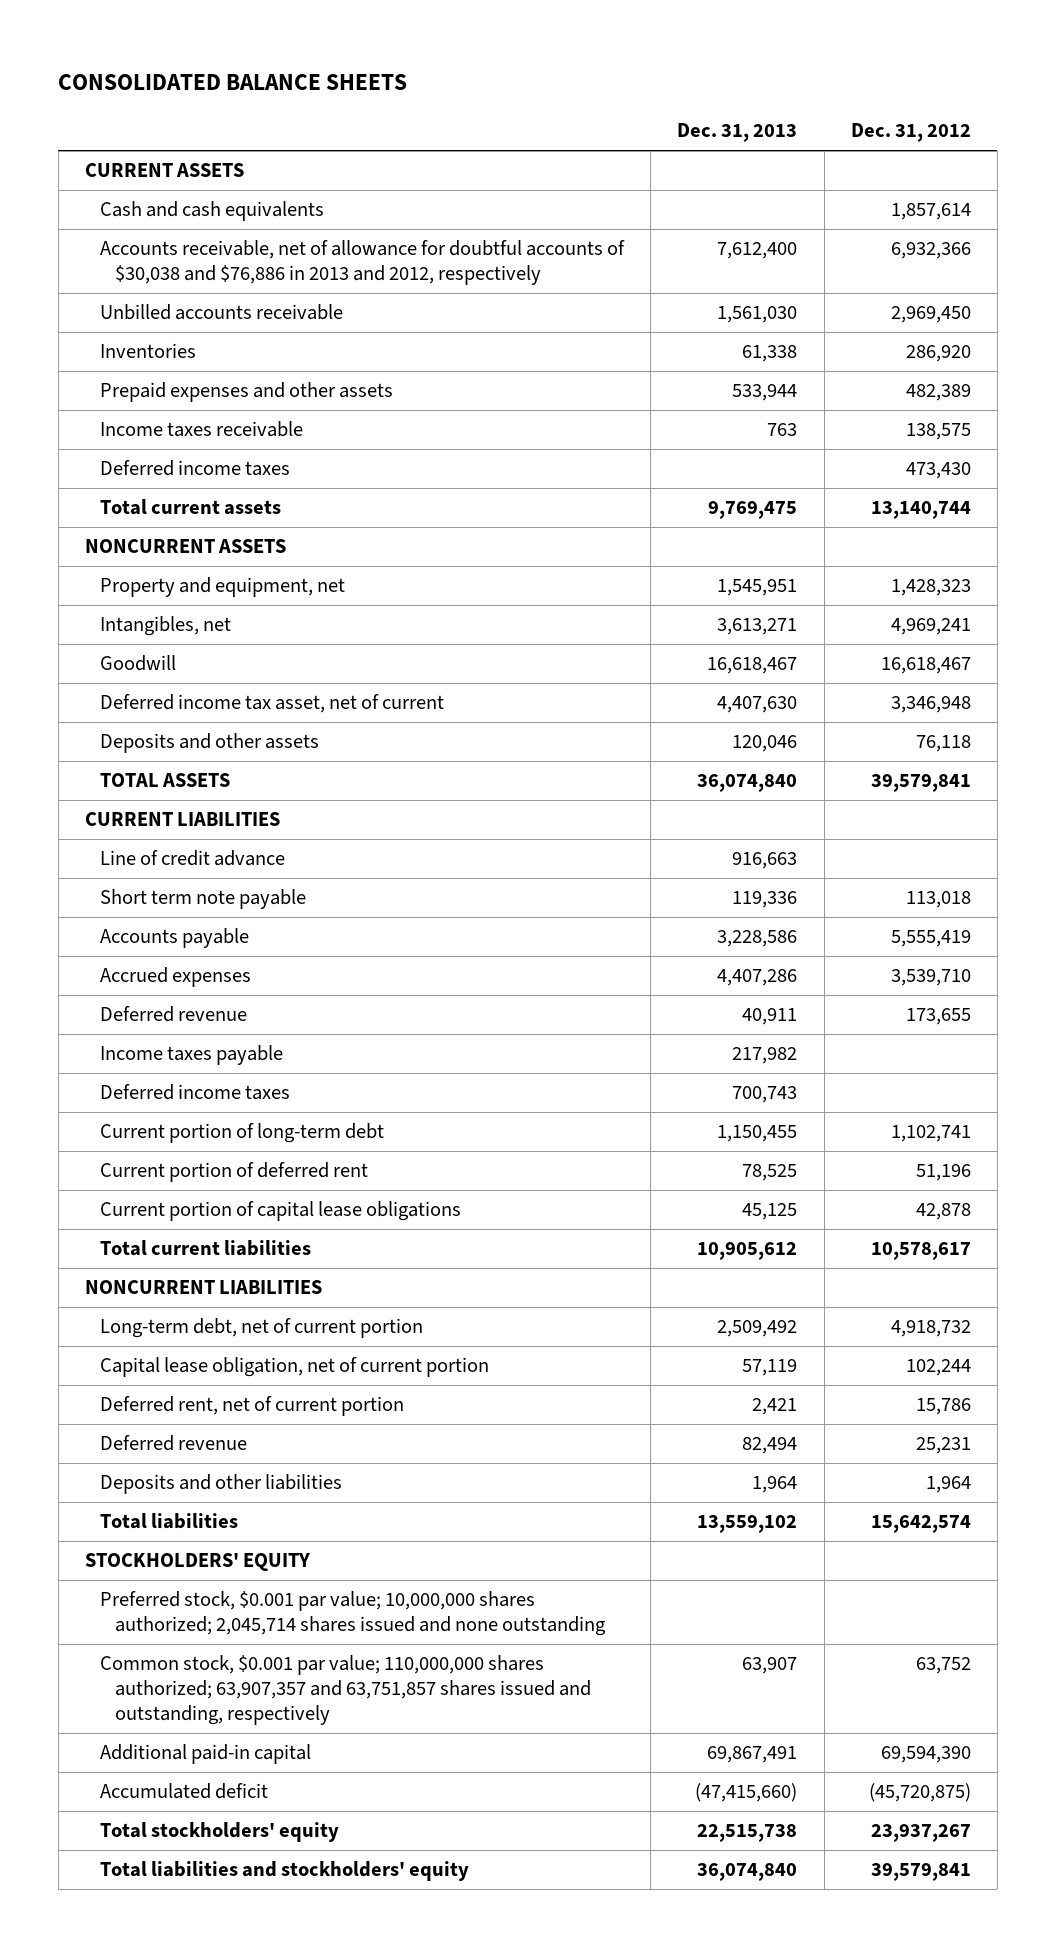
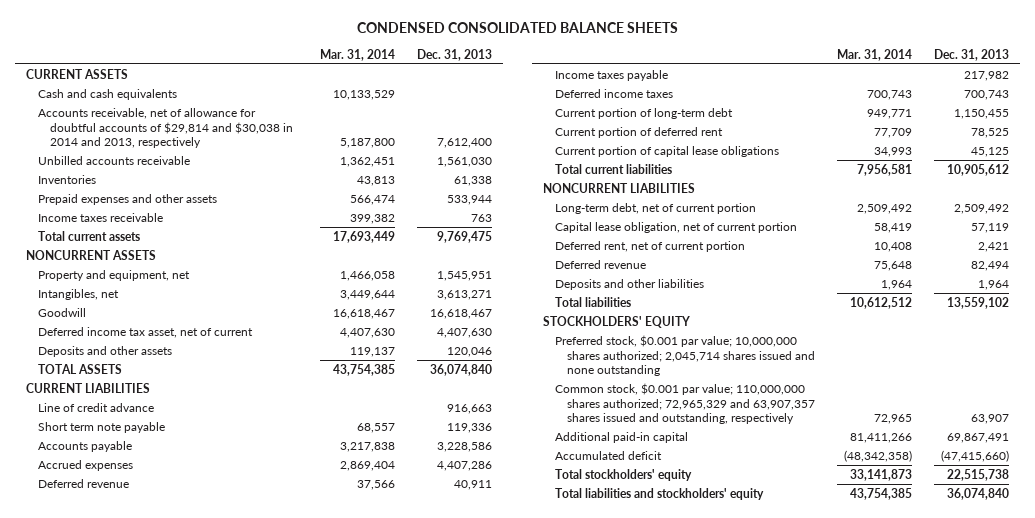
- CONSOLIDATED BALANCE SHEETS
+ CONDENSED CONSOLIDATED BALANCE SHEETS
- | Dec. 31, 2013 | Dec. 31, 2012
+ | Mar. 31, 2014 | Dec. 31, 2013
- Accounts receivable, net of allowance for doubtful accounts of $30,038 and $76,886 in 2013 and 2012, respectively | 7,612,400 | 6,932,366
+ Accounts receivable, net of allowance for doubtful accounts of $29,814 and $30,038 in 2014 and 2013, respectively | 5,187,800 | 7,612,400
- Deferred income taxes | | 473,430
- Common stock, $0.001 par value; 110,000,000 shares authorized; 63,907,357 and 63,751,857 shares issued and outstanding, respectively | 63,907 | 63,752
+ Common stock, $0.001 par value; 110,000,000 shares authorized; 72,965,329 and 63,907,357 shares issued and outstanding, respectively | 72,965 | 63,907

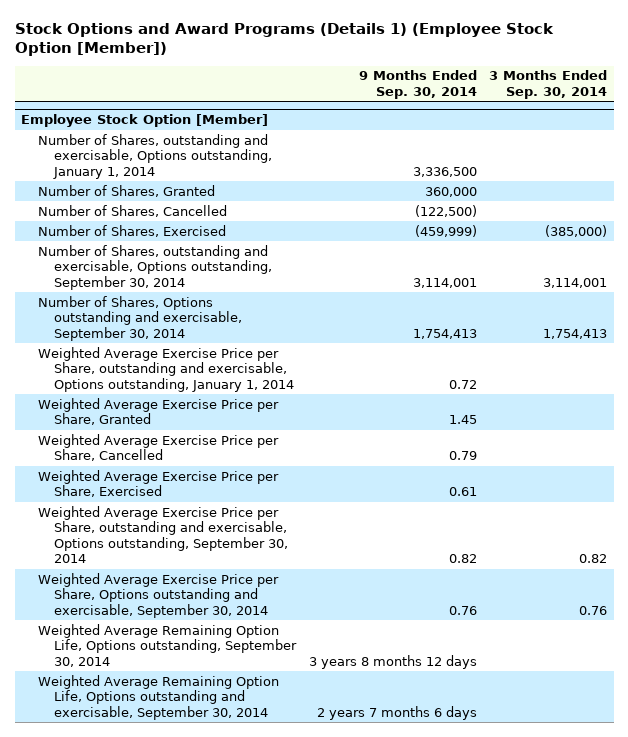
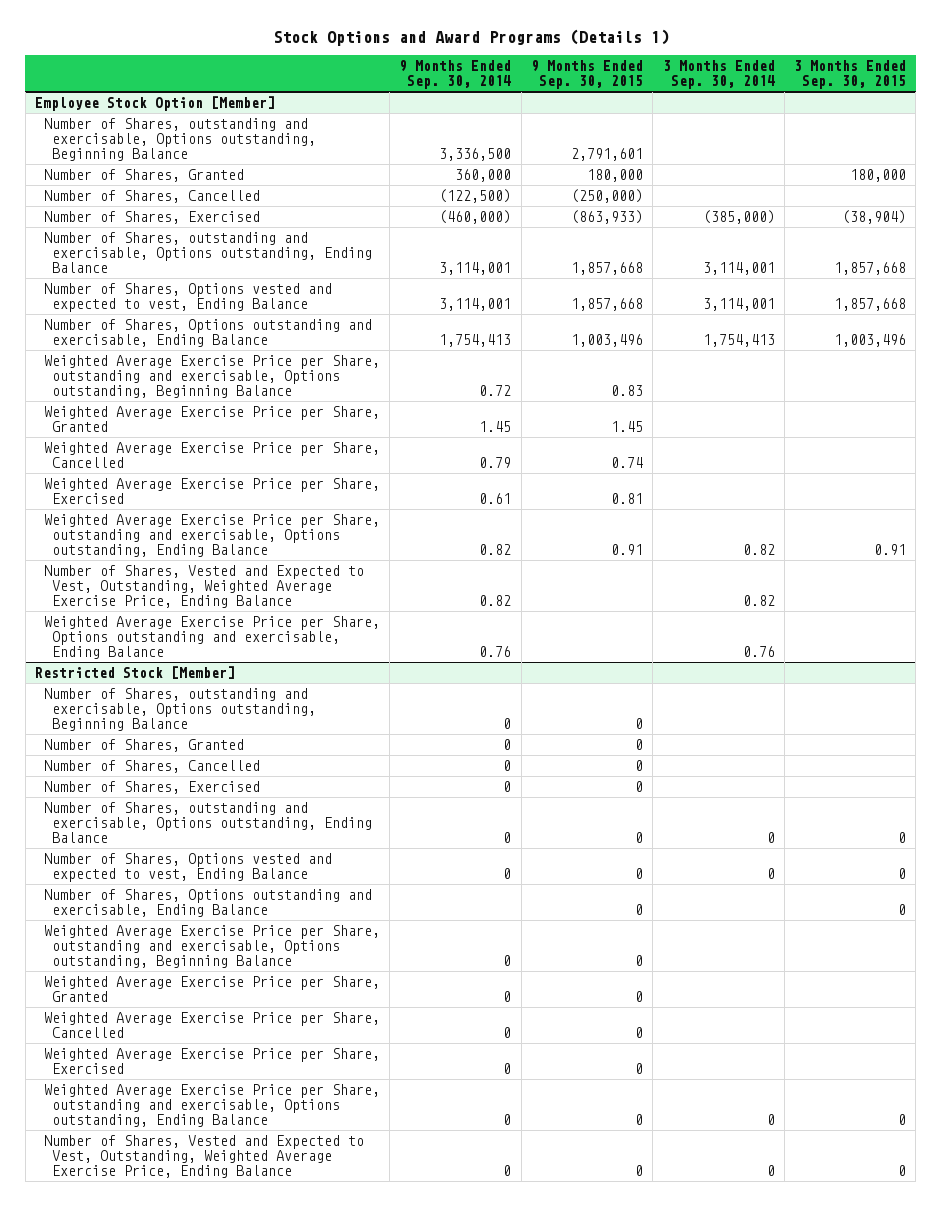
- Stock Options and Award Programs (Details 1) (Employee Stock Option [Member])
+ Stock Options and Award Programs (Details 1)
- | 9 Months Ended Sep. 30, 2014 | 3 Months Ended Sep. 30, 2014
+ | 9 Months Ended Sep. 30, 2014 | 9 Months Ended Sep. 30, 2015 | 3 Months Ended Sep. 30, 2014 | 3 Months Ended Sep. 30, 2015
@ Employee Stock Option [Member]
- Number of Shares, outstanding and exercisable, Options outstanding, January 1, 2014 | 3,336,500 |
+ Number of Shares, outstanding and exercisable, Options outstanding, Beginning Balance | 3,336,500 | 2,791,601 | |
- Number of Shares, Exercised | (459,999) | (385,000)
- Number of Shares, outstanding and exercisable, Options outstanding, September 30, 2014 | 3,114,001 | 3,114,001
- Number of Shares, Options outstanding and exercisable, September 30, 2014 | 1,754,413 | 1,754,413
- Weighted Average Exercise Price per Share, outstanding and exercisable, Options outstanding, January 1, 2014 | 0.72 |
+ Number of Shares, Exercised | (460,000) | (863,933) | (385,000) | (38,904)
+ Number of Shares, outstanding and exercisable, Options outstanding, Ending Balance | 3,114,001 | 1,857,668 | 3,114,001 | 1,857,668
+ Number of Shares, Options vested and expected to vest, Ending Balance | 3,114,001 | 1,857,668 | 3,114,001 | 1,857,668
+ Number of Shares, Options outstanding and exercisable, Ending Balance | 1,754,413 | 1,003,496 | 1,754,413 | 1,003,496
+ Weighted Average Exercise Price per Share, outstanding and exercisable, Options outstanding, Beginning Balance | 0.72 | 0.83 | |
- Weighted Average Exercise Price per Share, outstanding and exercisable, Options outstanding, September 30, 2014 | 0.82 | 0.82
- Weighted Average Exercise Price per Share, Options outstanding and exercisable, September 30, 2014 | 0.76 | 0.76
- Weighted Average Remaining Option Life, Options outstanding, September 30, 2014 | 3 years 8 months 12 days |
- Weighted Average Remaining Option Life, Options outstanding and exercisable, September 30, 2014 | 2 years 7 months 6 days |
+ Weighted Average Exercise Price per Share, outstanding and exercisable, Options outstanding, Ending Balance | 0.82 | 0.91 | 0.82 | 0.91
+ Number of Shares, Vested and Expected to Vest, Outstanding, Weighted Average Exercise Price, Ending Balance | 0.82 | | 0.82 |
+ Weighted Average Exercise Price per Share, Options outstanding and exercisable, Ending Balance | 0.76 | | 0.76 |
+ Restricted Stock [Member]
+ Number of Shares, outstanding and exercisable, Options outstanding, Beginning Balance | 0 | 0 | |
+ Number of Shares, Granted | 0 | 0 | |
+ Number of Shares, Cancelled | 0 | 0 | |
+ Number of Shares, Exercised | 0 | 0 | |
+ Number of Shares, outstanding and exercisable, Options outstanding, Ending Balance | 0 | 0 | 0 | 0
+ Number of Shares, Options vested and expected to vest, Ending Balance | 0 | 0 | 0 | 0
+ Number of Shares, Options outstanding and exercisable, Ending Balance | | 0 | | 0
+ Weighted Average Exercise Price per Share, outstanding and exercisable, Options outstanding, Beginning Balance | 0 | 0 | |
+ Weighted Average Exercise Price per Share, Granted | 0 | 0 | |
+ Weighted Average Exercise Price per Share, Cancelled | 0 | 0 | |
+ Weighted Average Exercise Price per Share, Exercised | 0 | 0 | |
+ Weighted Average Exercise Price per Share, outstanding and exercisable, Options outstanding, Ending Balance | 0 | 0 | 0 | 0
+ Number of Shares, Vested and Expected to Vest, Outstanding, Weighted Average Exercise Price, Ending Balance | 0 | 0 | 0 | 0

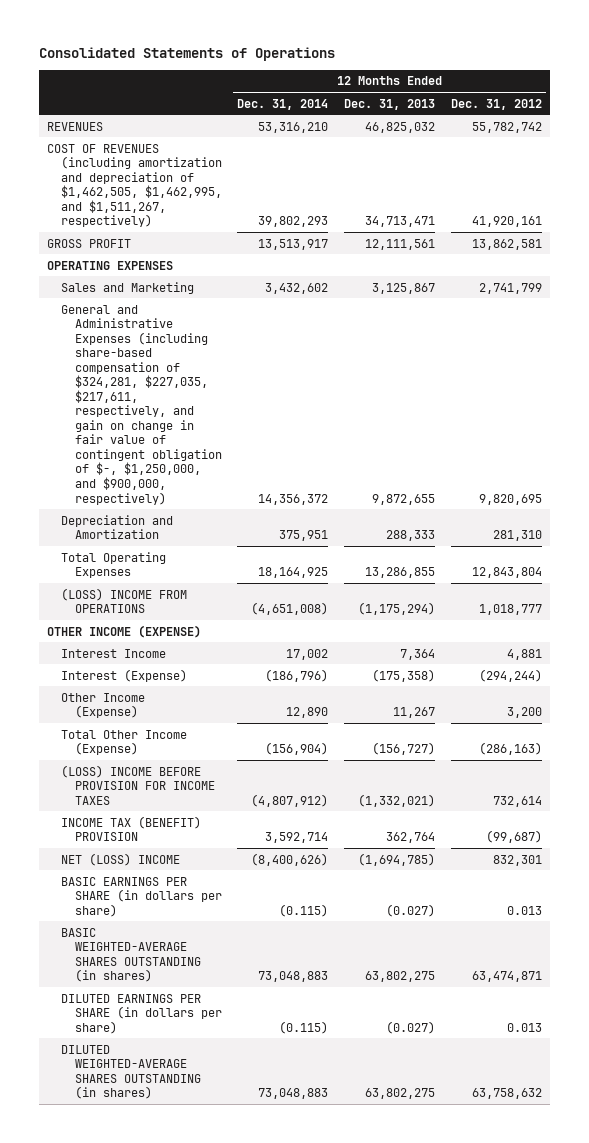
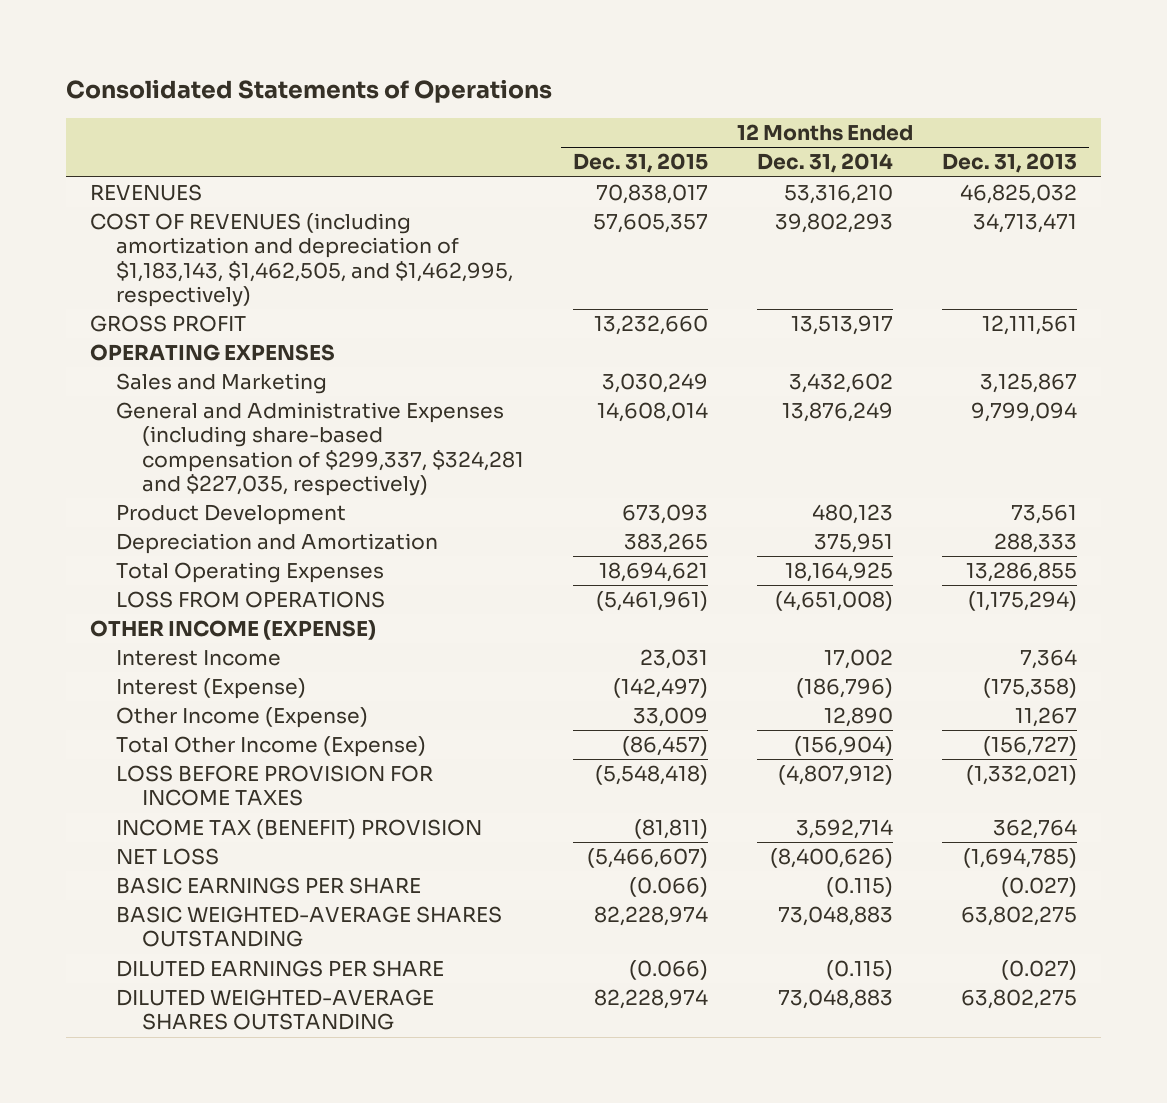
- | 12 Months Ended Dec. 31, 2014 | 12 Months Ended Dec. 31, 2013 | 12 Months Ended Dec. 31, 2012
+ | 12 Months Ended Dec. 31, 2015 | 12 Months Ended Dec. 31, 2014 | 12 Months Ended Dec. 31, 2013
- COST OF REVENUES (including amortization and depreciation of $1,462,505, $1,462,995, and $1,511,267, respectively) | 39,802,293 | 34,713,471 | 41,920,161
+ COST OF REVENUES (including amortization and depreciation of $1,183,143, $1,462,505, and $1,462,995, respectively) | 57,605,357 | 39,802,293 | 34,713,471
- General and Administrative Expenses (including share-based compensation of $324,281, $227,035, $217,611, respectively, and gain on change in fair value of contingent obligation of $-, $1,250,000, and $900,000, respectively) | 14,356,372 | 9,872,655 | 9,820,695
+ General and Administrative Expenses (including share-based compensation of $299,337, $324,281 and $227,035, respectively) | 14,608,014 | 13,876,249 | 9,799,094
+ Product Development | 673,093 | 480,123 | 73,561
- (LOSS) INCOME FROM OPERATIONS | (4,651,008) | (1,175,294) | 1,018,777
+ LOSS FROM OPERATIONS | (5,461,961) | (4,651,008) | (1,175,294)
- (LOSS) INCOME BEFORE PROVISION FOR INCOME TAXES | (4,807,912) | (1,332,021) | 732,614
+ LOSS BEFORE PROVISION FOR INCOME TAXES | (5,548,418) | (4,807,912) | (1,332,021)
- NET (LOSS) INCOME | (8,400,626) | (1,694,785) | 832,301
- BASIC EARNINGS PER SHARE (in dollars per share) | (0.115) | (0.027) | 0.013
- BASIC WEIGHTED-AVERAGE SHARES OUTSTANDING (in shares) | 73,048,883 | 63,802,275 | 63,474,871
- DILUTED EARNINGS PER SHARE (in dollars per share) | (0.115) | (0.027) | 0.013
- DILUTED WEIGHTED-AVERAGE SHARES OUTSTANDING (in shares) | 73,048,883 | 63,802,275 | 63,758,632
+ NET LOSS | (5,466,607) | (8,400,626) | (1,694,785)
+ BASIC EARNINGS PER SHARE | (0.066) | (0.115) | (0.027)
+ BASIC WEIGHTED-AVERAGE SHARES OUTSTANDING | 82,228,974 | 73,048,883 | 63,802,275
+ DILUTED EARNINGS PER SHARE | (0.066) | (0.115) | (0.027)
+ DILUTED WEIGHTED-AVERAGE SHARES OUTSTANDING | 82,228,974 | 73,048,883 | 63,802,275

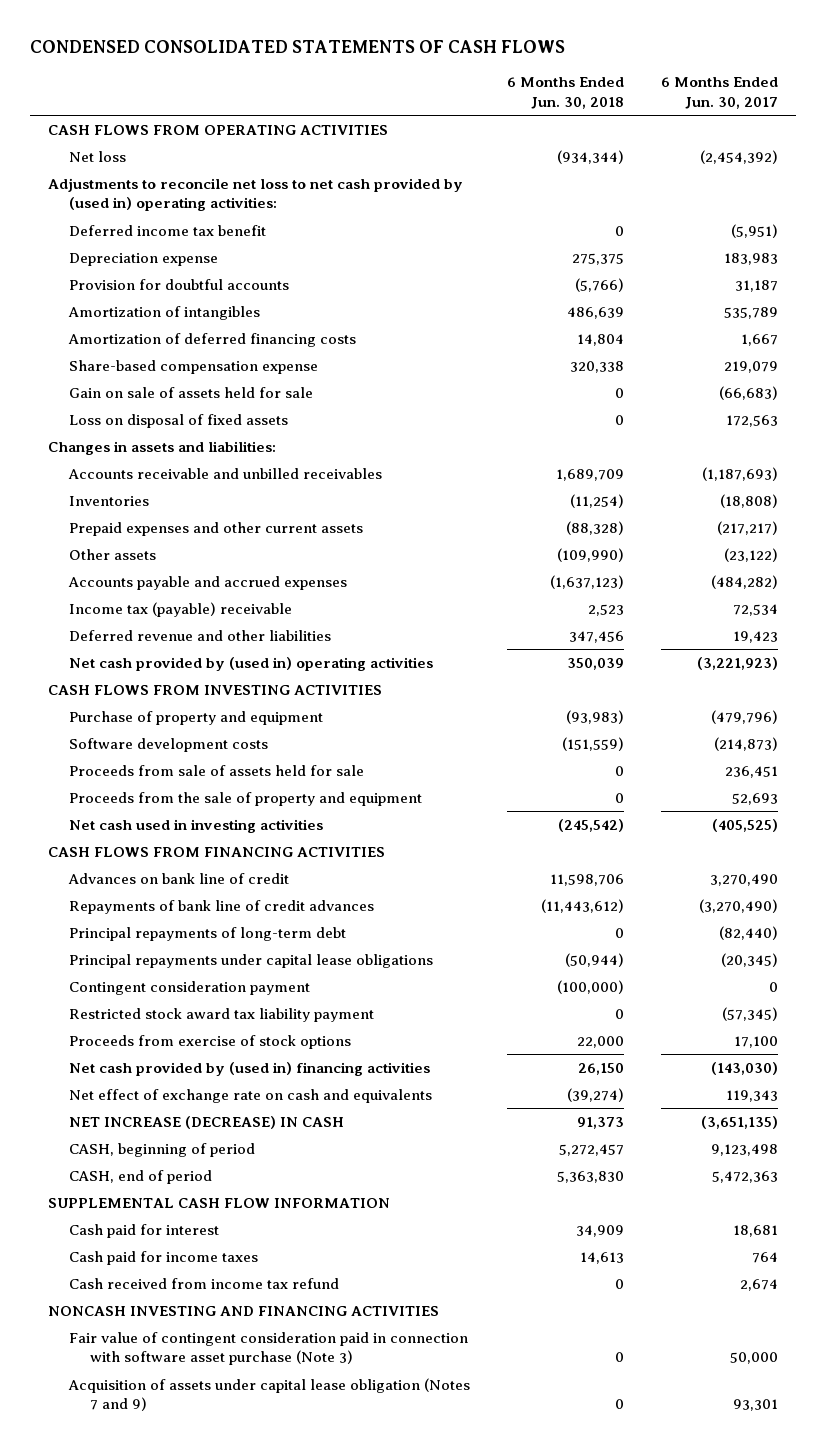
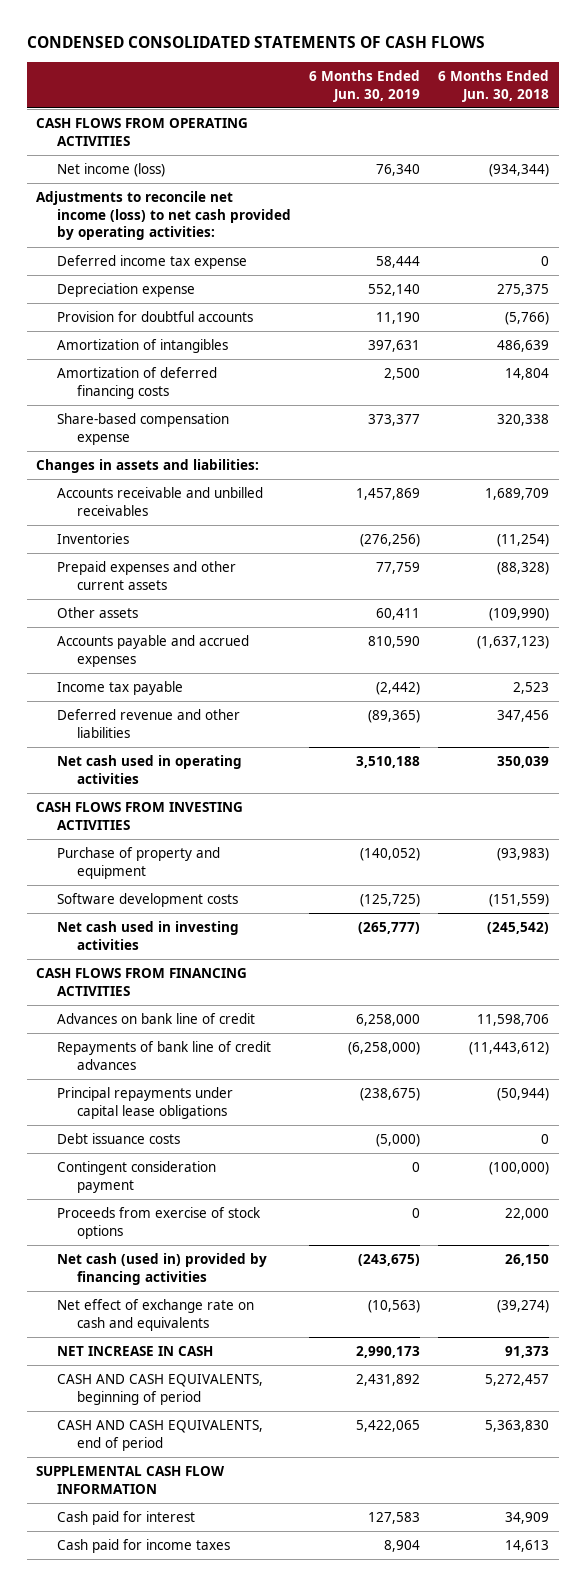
- | 6 Months Ended Jun. 30, 2018 | 6 Months Ended Jun. 30, 2017
+ | 6 Months Ended Jun. 30, 2019 | 6 Months Ended Jun. 30, 2018
- Net loss | (934,344) | (2,454,392)
- Adjustments to reconcile net loss to net cash provided by (used in) operating activities:
- Deferred income tax benefit | 0 | (5,951)
+ Net income (loss) | 76,340 | (934,344)
+ Adjustments to reconcile net income (loss) to net cash provided by operating activities:
+ Deferred income tax expense | 58,444 | 0
- Gain on sale of assets held for sale | 0 | (66,683)
- Loss on disposal of fixed assets | 0 | 172,563
- Income tax (payable) receivable | 2,523 | 72,534
+ Income tax payable | (2,442) | 2,523
- Net cash provided by (used in) operating activities | 350,039 | (3,221,923)
+ Net cash used in operating activities | 3,510,188 | 350,039
- Proceeds from sale of assets held for sale | 0 | 236,451
- Proceeds from the sale of property and equipment | 0 | 52,693
- Principal repayments of long-term debt | 0 | (82,440)
+ Debt issuance costs | (5,000) | 0
- Restricted stock award tax liability payment | 0 | (57,345)
- Net cash provided by (used in) financing activities | 26,150 | (143,030)
+ Net cash (used in) provided by financing activities | (243,675) | 26,150
- NET INCREASE (DECREASE) IN CASH | 91,373 | (3,651,135)
- CASH, beginning of period | 5,272,457 | 9,123,498
- CASH, end of period | 5,363,830 | 5,472,363
+ NET INCREASE IN CASH | 2,990,173 | 91,373
+ CASH AND CASH EQUIVALENTS, beginning of period | 2,431,892 | 5,272,457
+ CASH AND CASH EQUIVALENTS, end of period | 5,422,065 | 5,363,830
- Cash received from income tax refund | 0 | 2,674
- NONCASH INVESTING AND FINANCING ACTIVITIES
- Fair value of contingent consideration paid in connection with software asset purchase (Note 3) | 0 | 50,000
- Acquisition of assets under capital lease obligation (Notes 7 and 9) | 0 | 93,301

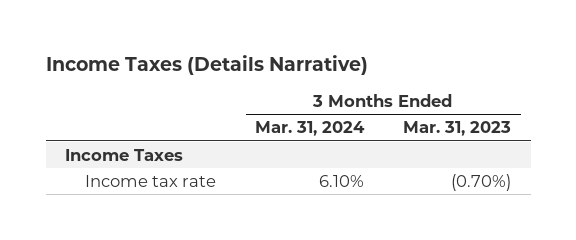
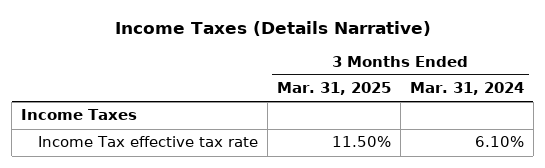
- | 3 Months Ended Mar. 31, 2024 | 3 Months Ended Mar. 31, 2023
+ | 3 Months Ended Mar. 31, 2025 | 3 Months Ended Mar. 31, 2024
- Income tax rate | 6.10% | (0.70%)
+ Income Tax effective tax rate | 11.50% | 6.10%

